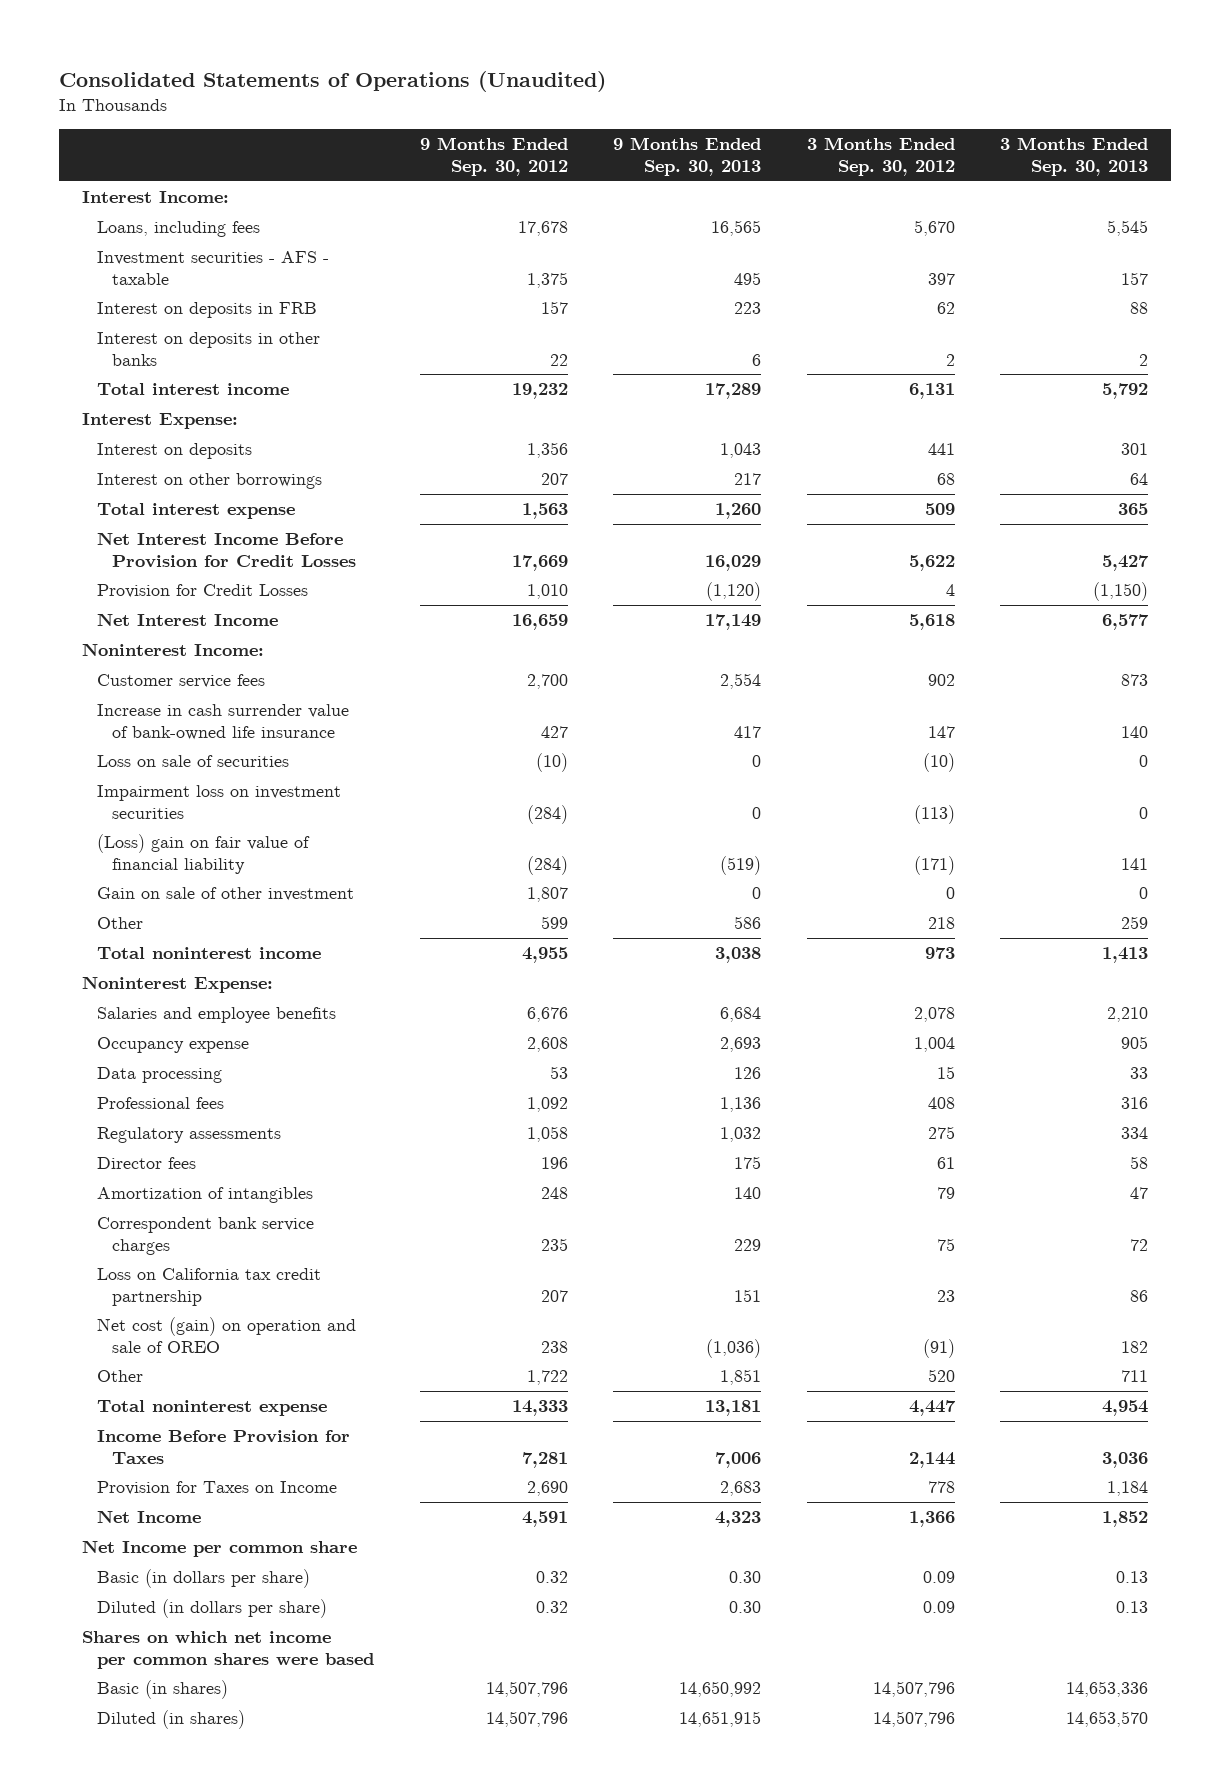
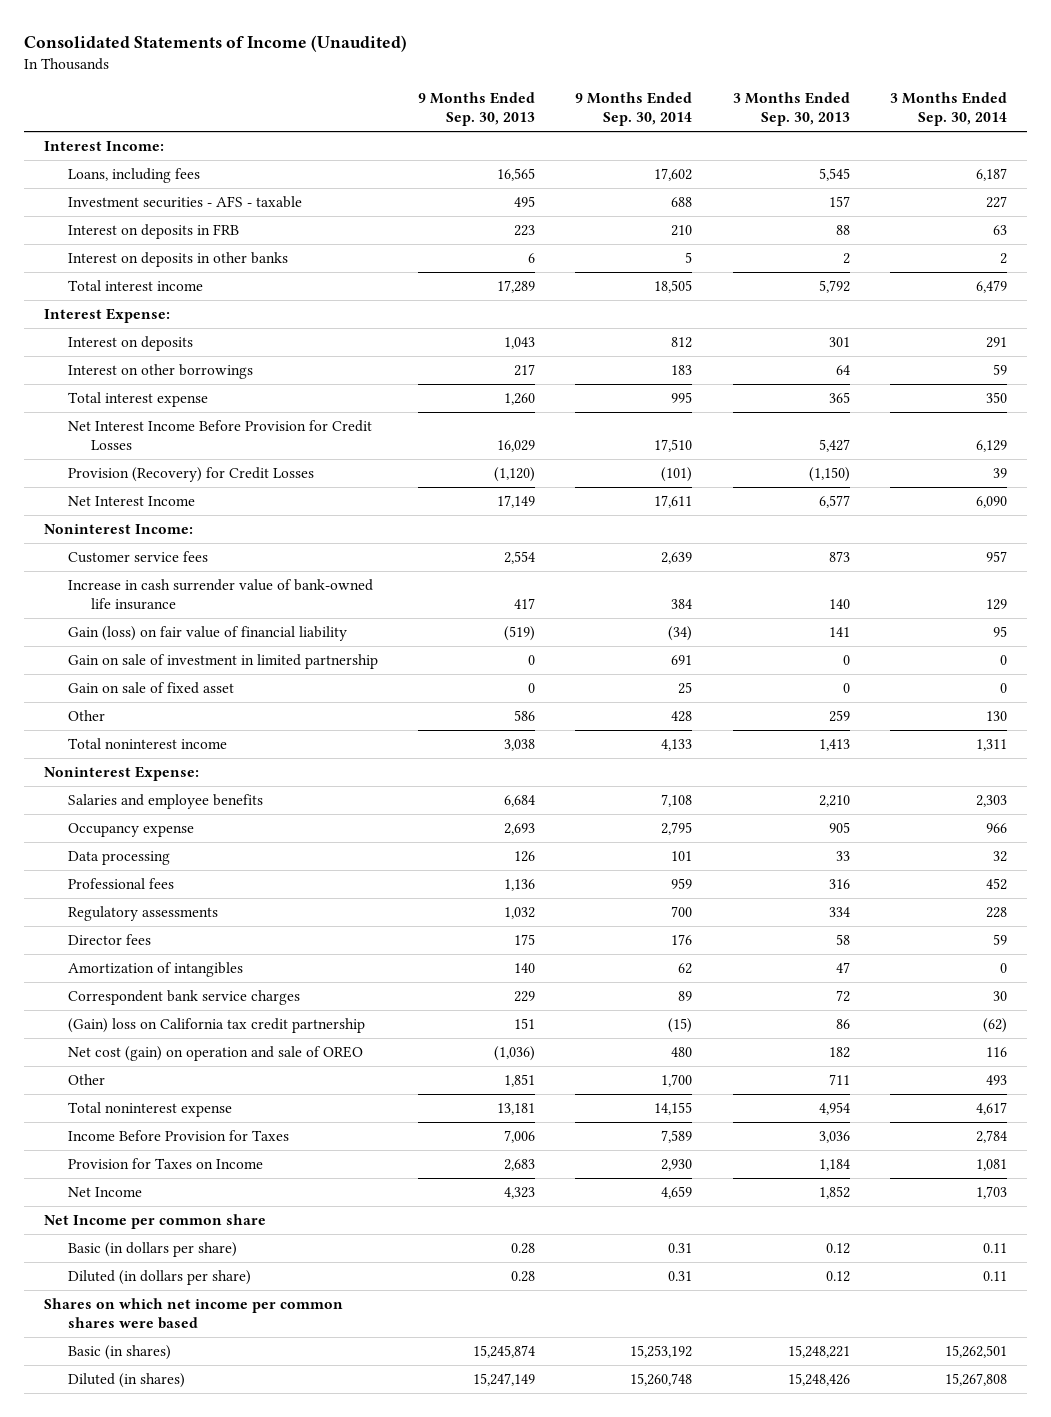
- Consolidated Statements of Operations (Unaudited)
+ Consolidated Statements of Income (Unaudited)
- | 9 Months Ended Sep. 30, 2012 | 9 Months Ended Sep. 30, 2013 | 3 Months Ended Sep. 30, 2012 | 3 Months Ended Sep. 30, 2013
+ | 9 Months Ended Sep. 30, 2013 | 9 Months Ended Sep. 30, 2014 | 3 Months Ended Sep. 30, 2013 | 3 Months Ended Sep. 30, 2014
- Provision for Credit Losses | 1,010 | (1,120) | 4 | (1,150)
+ Provision (Recovery) for Credit Losses | (1,120) | (101) | (1,150) | 39
- Loss on sale of securities | (10) | 0 | (10) | 0
- Impairment loss on investment securities | (284) | 0 | (113) | 0
- (Loss) gain on fair value of financial liability | (284) | (519) | (171) | 141
- Gain on sale of other investment | 1,807 | 0 | 0 | 0
+ Gain (loss) on fair value of financial liability | (519) | (34) | 141 | 95
+ Gain on sale of investment in limited partnership | 0 | 691 | 0 | 0
+ Gain on sale of fixed asset | 0 | 25 | 0 | 0
- Loss on California tax credit partnership | 207 | 151 | 23 | 86
+ (Gain) loss on California tax credit partnership | 151 | (15) | 86 | (62)
- Basic (in dollars per share) | 0.32 | 0.30 | 0.09 | 0.13
- Diluted (in dollars per share) | 0.32 | 0.30 | 0.09 | 0.13
+ Basic (in dollars per share) | 0.28 | 0.31 | 0.12 | 0.11
+ Diluted (in dollars per share) | 0.28 | 0.31 | 0.12 | 0.11
- Basic (in shares) | 14,507,796 | 14,650,992 | 14,507,796 | 14,653,336
- Diluted (in shares) | 14,507,796 | 14,651,915 | 14,507,796 | 14,653,570
+ Basic (in shares) | 15,245,874 | 15,253,192 | 15,248,221 | 15,262,501
+ Diluted (in shares) | 15,247,149 | 15,260,748 | 15,248,426 | 15,267,808

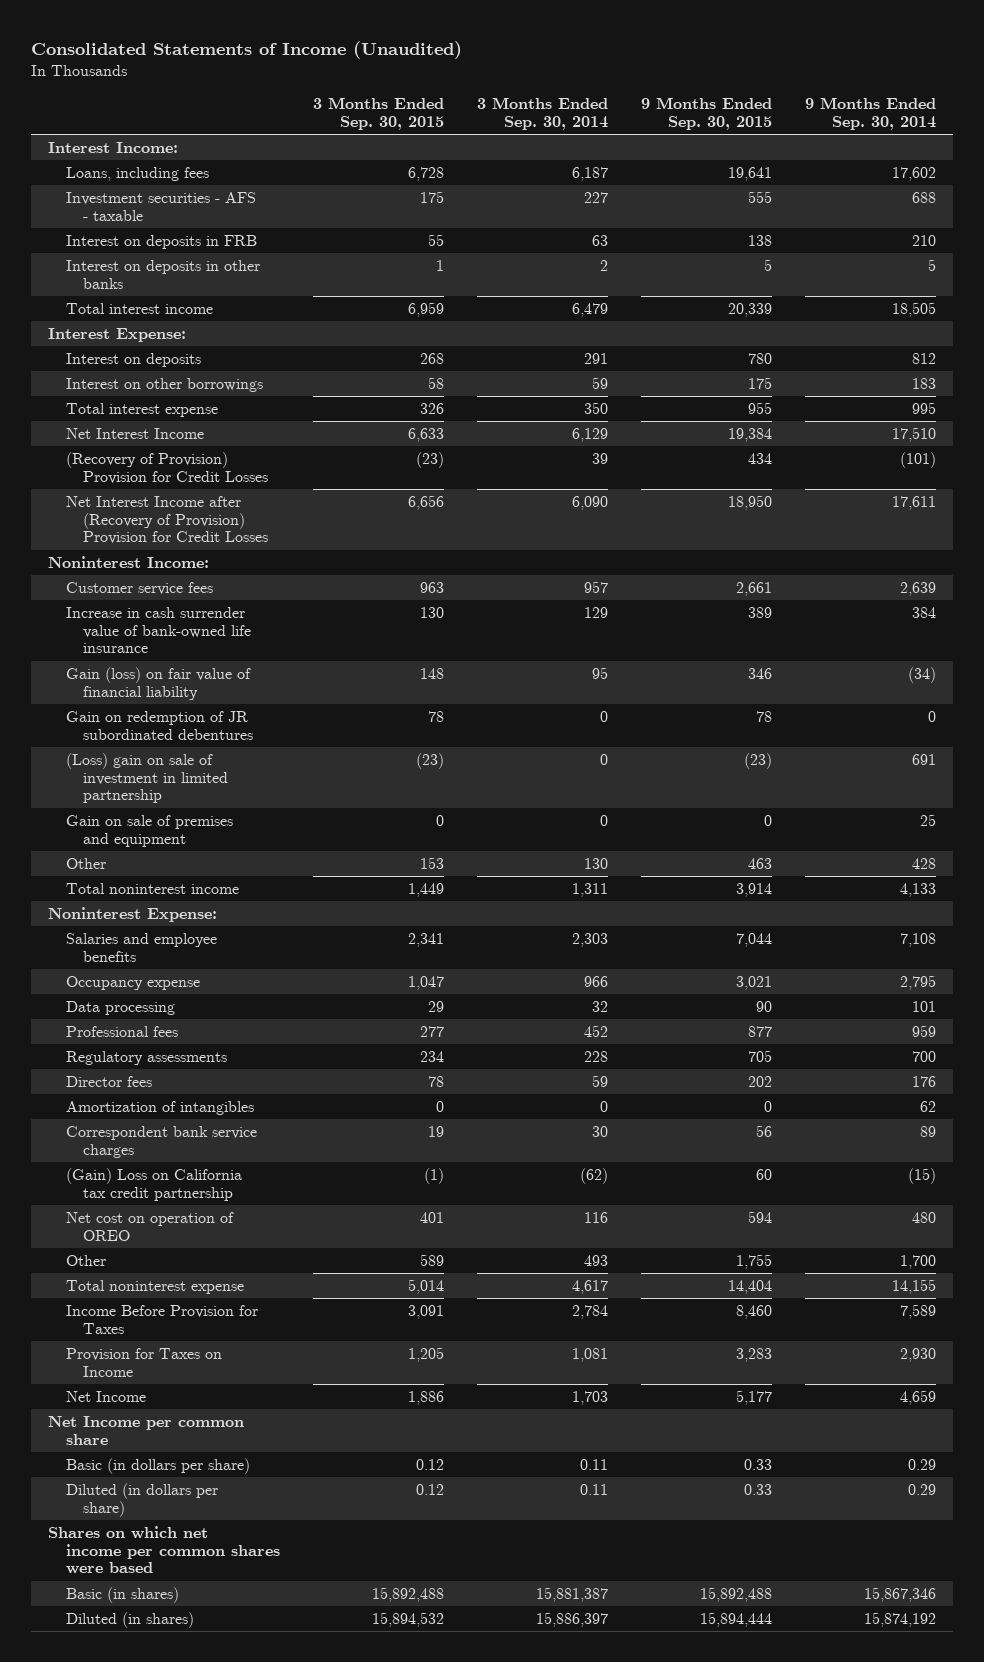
- | 9 Months Ended Sep. 30, 2013 | 9 Months Ended Sep. 30, 2014 | 3 Months Ended Sep. 30, 2013 | 3 Months Ended Sep. 30, 2014
+ | 3 Months Ended Sep. 30, 2015 | 3 Months Ended Sep. 30, 2014 | 9 Months Ended Sep. 30, 2015 | 9 Months Ended Sep. 30, 2014
- Net Interest Income Before Provision for Credit Losses | 16,029 | 17,510 | 5,427 | 6,129
- Provision (Recovery) for Credit Losses | (1,120) | (101) | (1,150) | 39
- Net Interest Income | 17,149 | 17,611 | 6,577 | 6,090
+ Net Interest Income | 6,633 | 6,129 | 19,384 | 17,510
+ (Recovery of Provision) Provision for Credit Losses | (23) | 39 | 434 | (101)
+ Net Interest Income after (Recovery of Provision) Provision for Credit Losses | 6,656 | 6,090 | 18,950 | 17,611
- Gain on sale of investment in limited partnership | 0 | 691 | 0 | 0
- Gain on sale of fixed asset | 0 | 25 | 0 | 0
+ Gain on redemption of JR subordinated debentures | 78 | 0 | 78 | 0
+ (Loss) gain on sale of investment in limited partnership | (23) | 0 | (23) | 691
+ Gain on sale of premises and equipment | 0 | 0 | 0 | 25
- (Gain) loss on California tax credit partnership | 151 | (15) | 86 | (62)
- Net cost (gain) on operation and sale of OREO | (1,036) | 480 | 182 | 116
+ (Gain) Loss on California tax credit partnership | (1) | (62) | 60 | (15)
+ Net cost on operation of OREO | 401 | 116 | 594 | 480
- Basic (in dollars per share) | 0.28 | 0.31 | 0.12 | 0.11
- Diluted (in dollars per share) | 0.28 | 0.31 | 0.12 | 0.11
+ Basic (in dollars per share) | 0.12 | 0.11 | 0.33 | 0.29
+ Diluted (in dollars per share) | 0.12 | 0.11 | 0.33 | 0.29
- Basic (in shares) | 15,245,874 | 15,253,192 | 15,248,221 | 15,262,501
- Diluted (in shares) | 15,247,149 | 15,260,748 | 15,248,426 | 15,267,808
+ Basic (in shares) | 15,892,488 | 15,881,387 | 15,892,488 | 15,867,346
+ Diluted (in shares) | 15,894,532 | 15,886,397 | 15,894,444 | 15,874,192

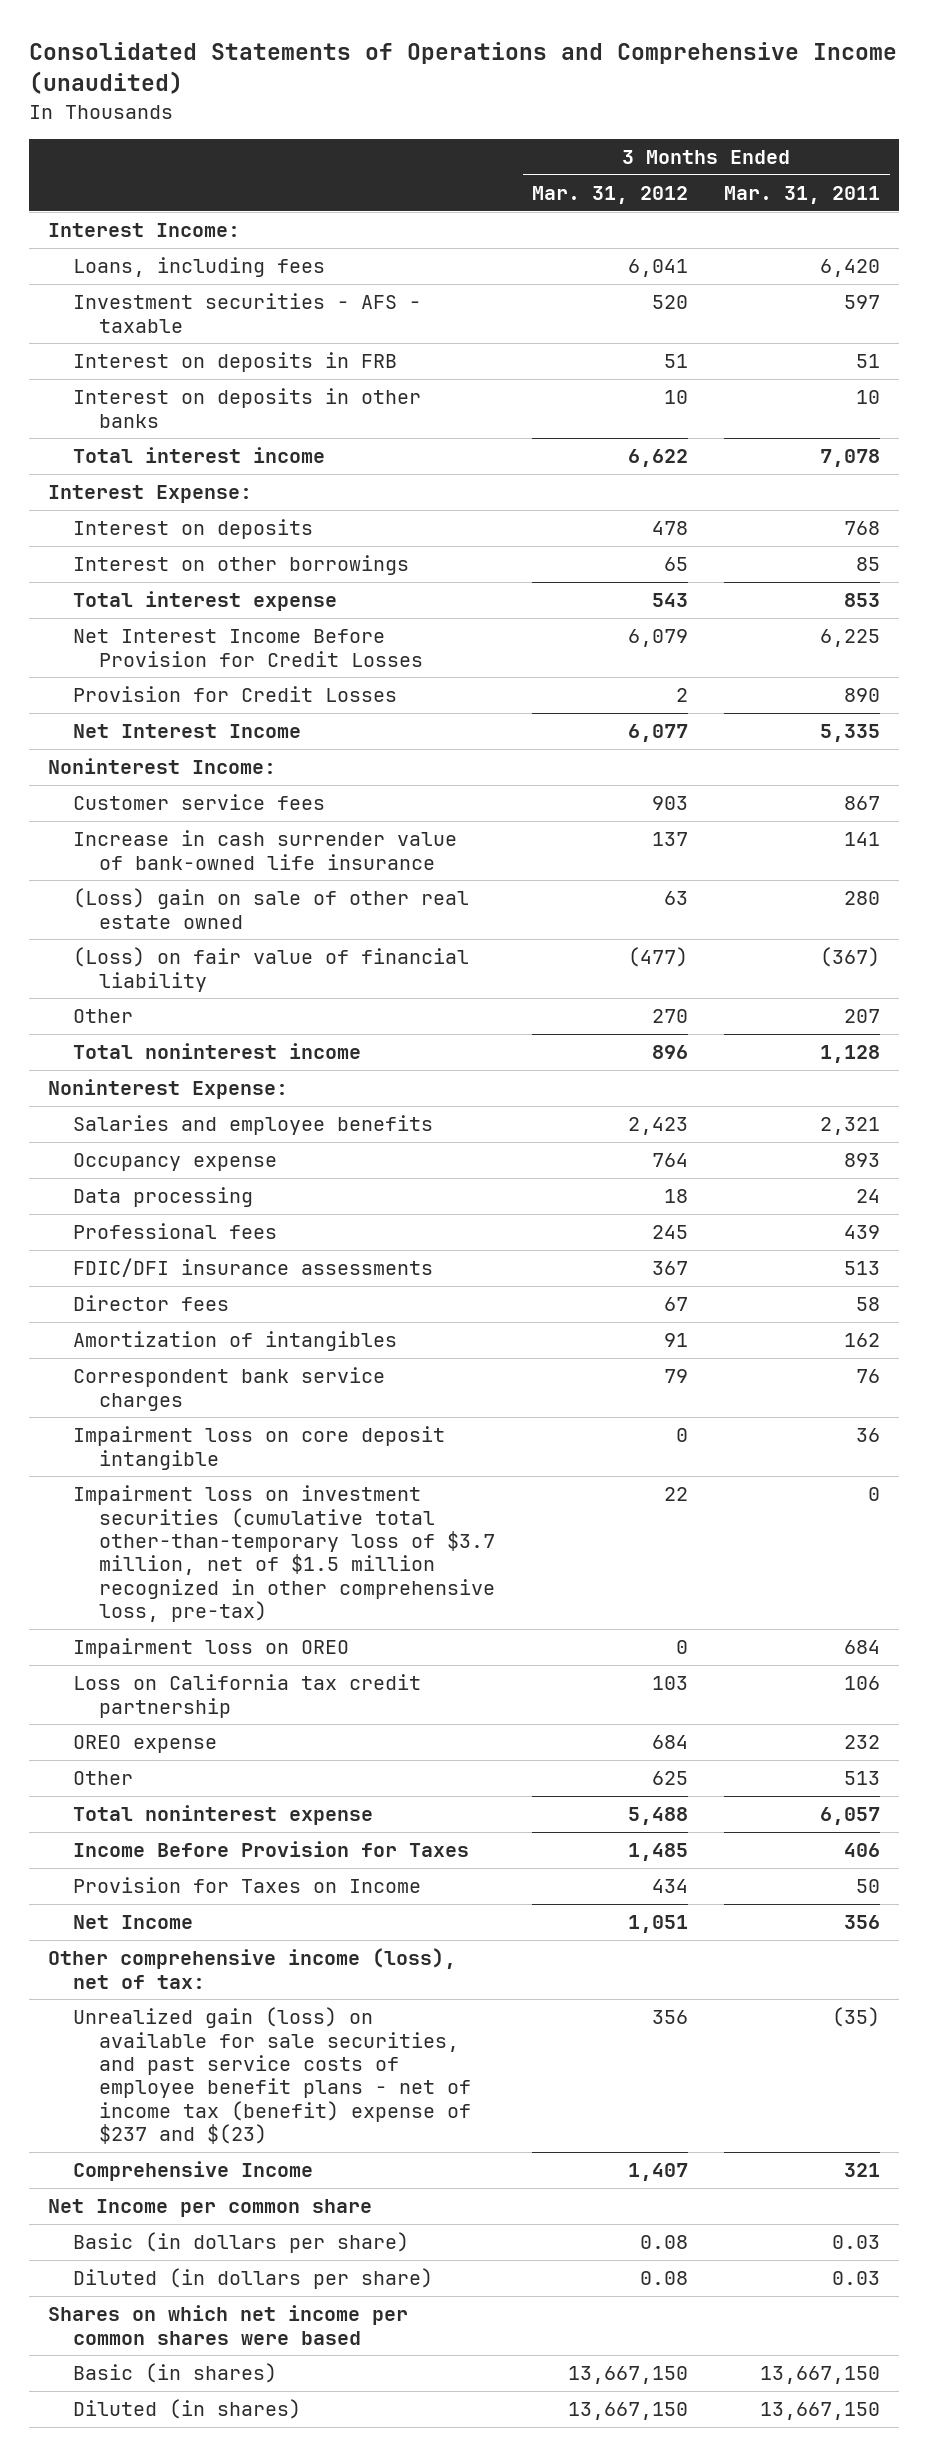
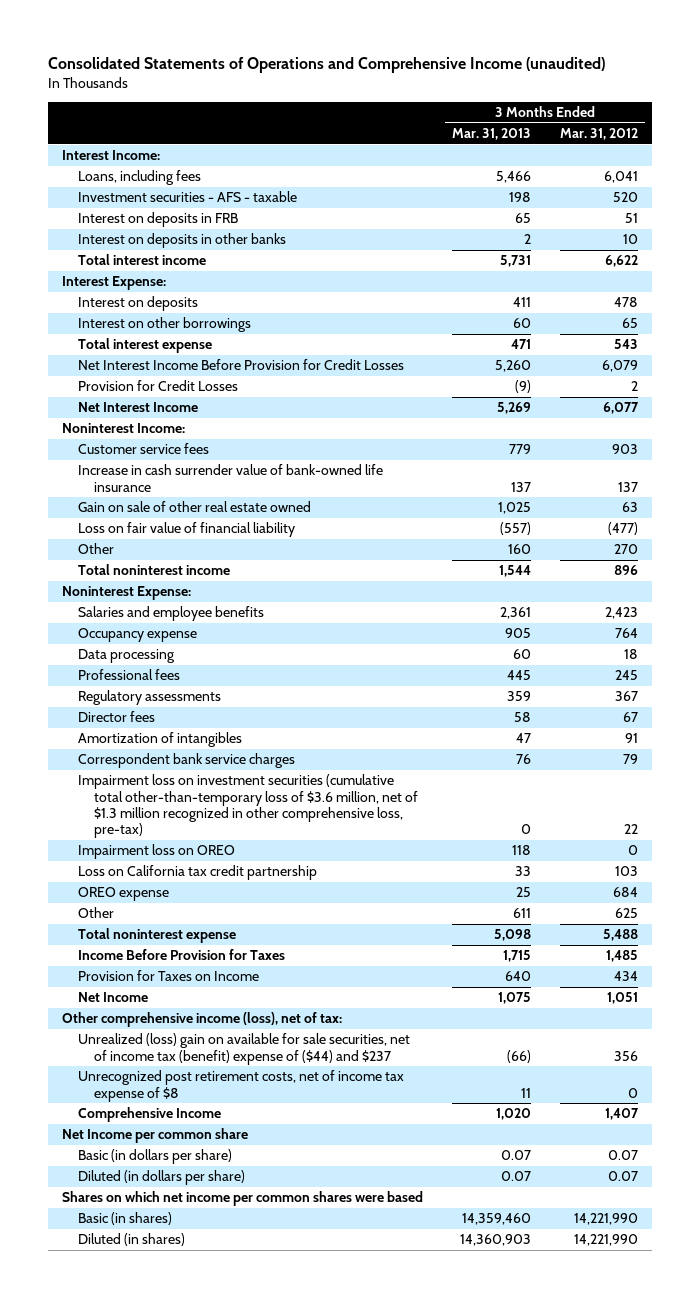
- | 3 Months Ended Mar. 31, 2012 | 3 Months Ended Mar. 31, 2011
+ | 3 Months Ended Mar. 31, 2013 | 3 Months Ended Mar. 31, 2012
- (Loss) gain on sale of other real estate owned | 63 | 280
- (Loss) on fair value of financial liability | (477) | (367)
+ Gain on sale of other real estate owned | 1,025 | 63
+ Loss on fair value of financial liability | (557) | (477)
- FDIC/DFI insurance assessments | 367 | 513
+ Regulatory assessments | 359 | 367
- Impairment loss on core deposit intangible | 0 | 36
- Impairment loss on investment securities (cumulative total other-than-temporary loss of $3.7 million, net of $1.5 million recognized in other comprehensive loss, pre-tax) | 22 | 0
+ Impairment loss on investment securities (cumulative total other-than-temporary loss of $3.6 million, net of $1.3 million recognized in other comprehensive loss, pre-tax) | 0 | 22
- Unrealized gain (loss) on available for sale securities, and past service costs of employee benefit plans - net of income tax (benefit) expense of $237 and $(23) | 356 | (35)
+ Unrealized (loss) gain on available for sale securities, net of income tax (benefit) expense of ($44) and $237 | (66) | 356
+ Unrecognized post retirement costs, net of income tax expense of $8 | 11 | 0
- Basic (in dollars per share) | 0.08 | 0.03
- Diluted (in dollars per share) | 0.08 | 0.03
+ Basic (in dollars per share) | 0.07 | 0.07
+ Diluted (in dollars per share) | 0.07 | 0.07
- Basic (in shares) | 13,667,150 | 13,667,150
- Diluted (in shares) | 13,667,150 | 13,667,150
+ Basic (in shares) | 14,359,460 | 14,221,990
+ Diluted (in shares) | 14,360,903 | 14,221,990

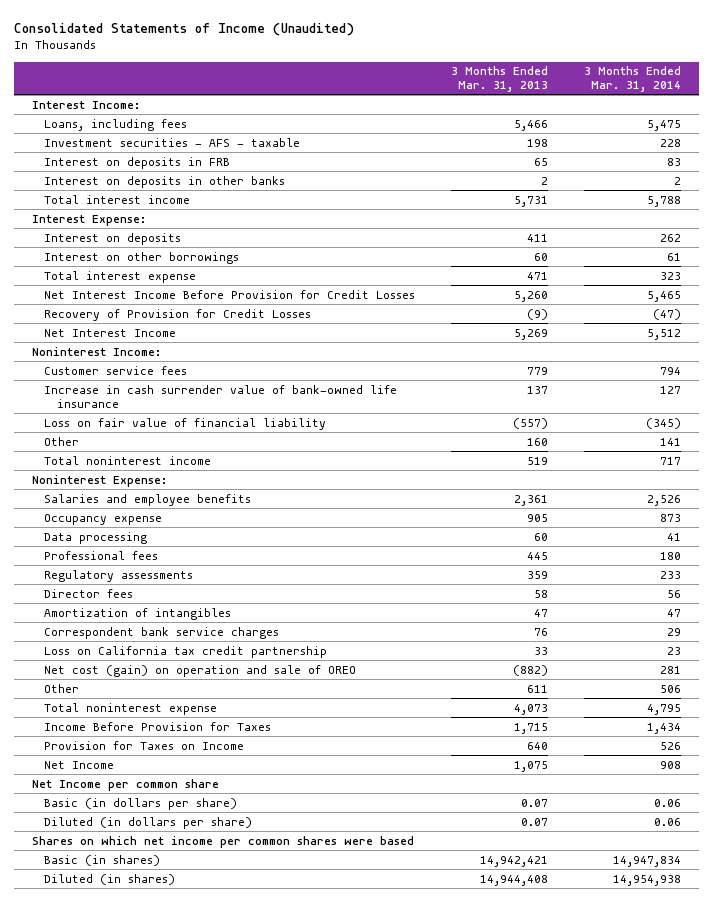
- Consolidated Statements of Operations and Comprehensive Income (unaudited)
+ Consolidated Statements of Income (Unaudited)
- | 3 Months Ended Mar. 31, 2013 | 3 Months Ended Mar. 31, 2012
+ | 3 Months Ended Mar. 31, 2013 | 3 Months Ended Mar. 31, 2014
- Provision for Credit Losses | (9) | 2
+ Recovery of Provision for Credit Losses | (9) | (47)
- Gain on sale of other real estate owned | 1,025 | 63
- Total noninterest income | 1,544 | 896
+ Total noninterest income | 519 | 717
- Impairment loss on investment securities (cumulative total other-than-temporary loss of $3.6 million, net of $1.3 million recognized in other comprehensive loss, pre-tax) | 0 | 22
- Impairment loss on OREO | 118 | 0
- OREO expense | 25 | 684
+ Net cost (gain) on operation and sale of OREO | (882) | 281
- Total noninterest expense | 5,098 | 5,488
+ Total noninterest expense | 4,073 | 4,795
- Other comprehensive income (loss), net of tax:
- Unrealized (loss) gain on available for sale securities, net of income tax (benefit) expense of ($44) and $237 | (66) | 356
- Unrecognized post retirement costs, net of income tax expense of $8 | 11 | 0
- Comprehensive Income | 1,020 | 1,407
- Basic (in shares) | 14,359,460 | 14,221,990
- Diluted (in shares) | 14,360,903 | 14,221,990
+ Basic (in shares) | 14,942,421 | 14,947,834
+ Diluted (in shares) | 14,944,408 | 14,954,938

